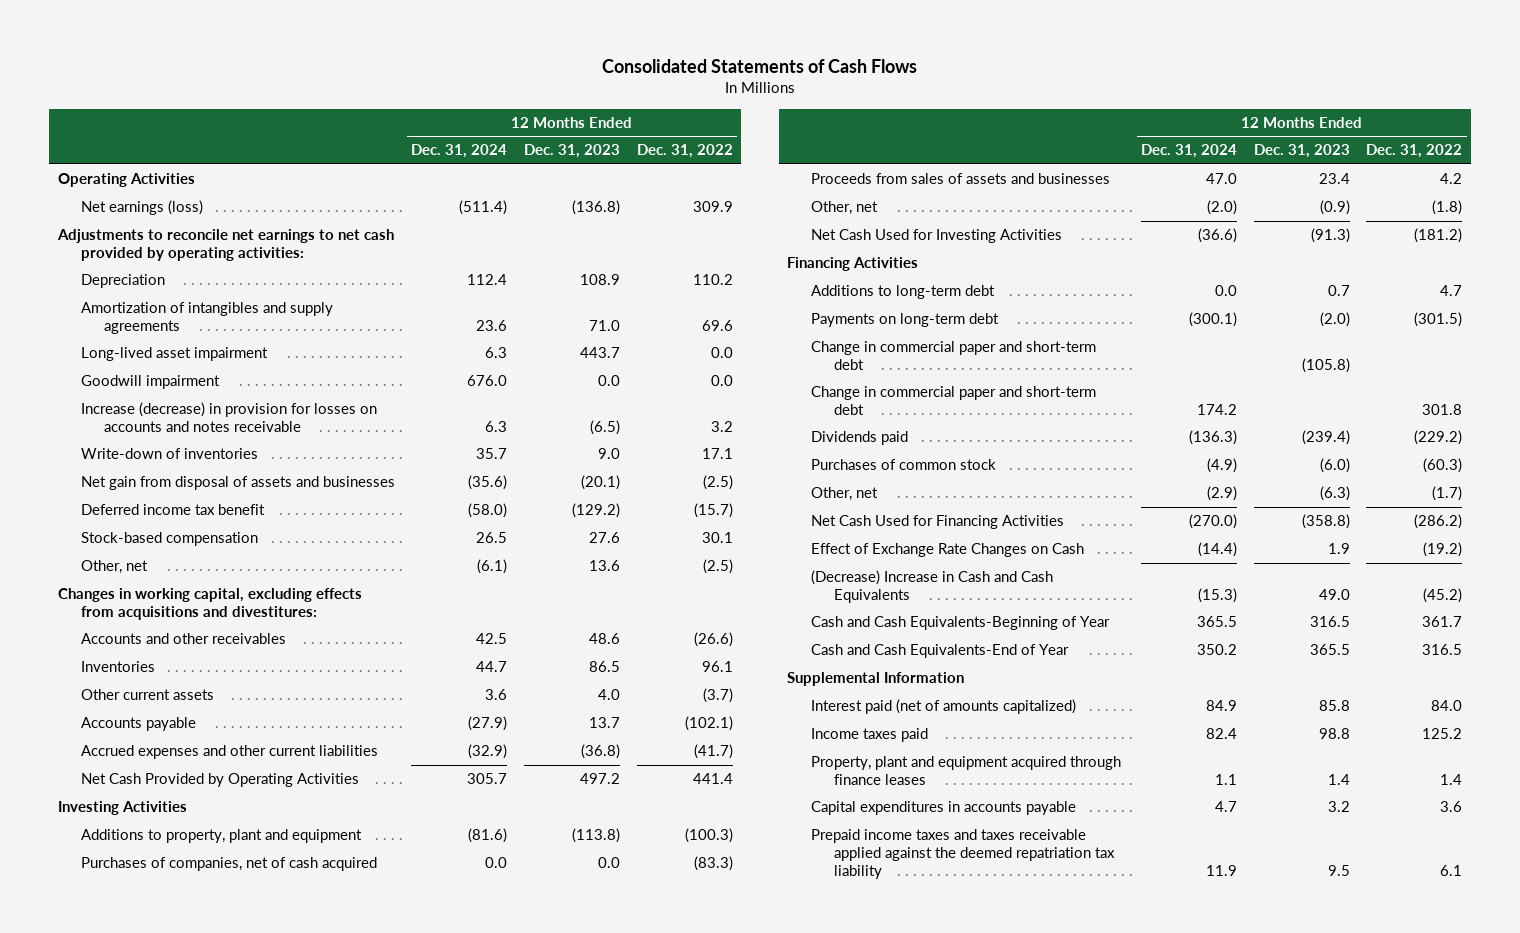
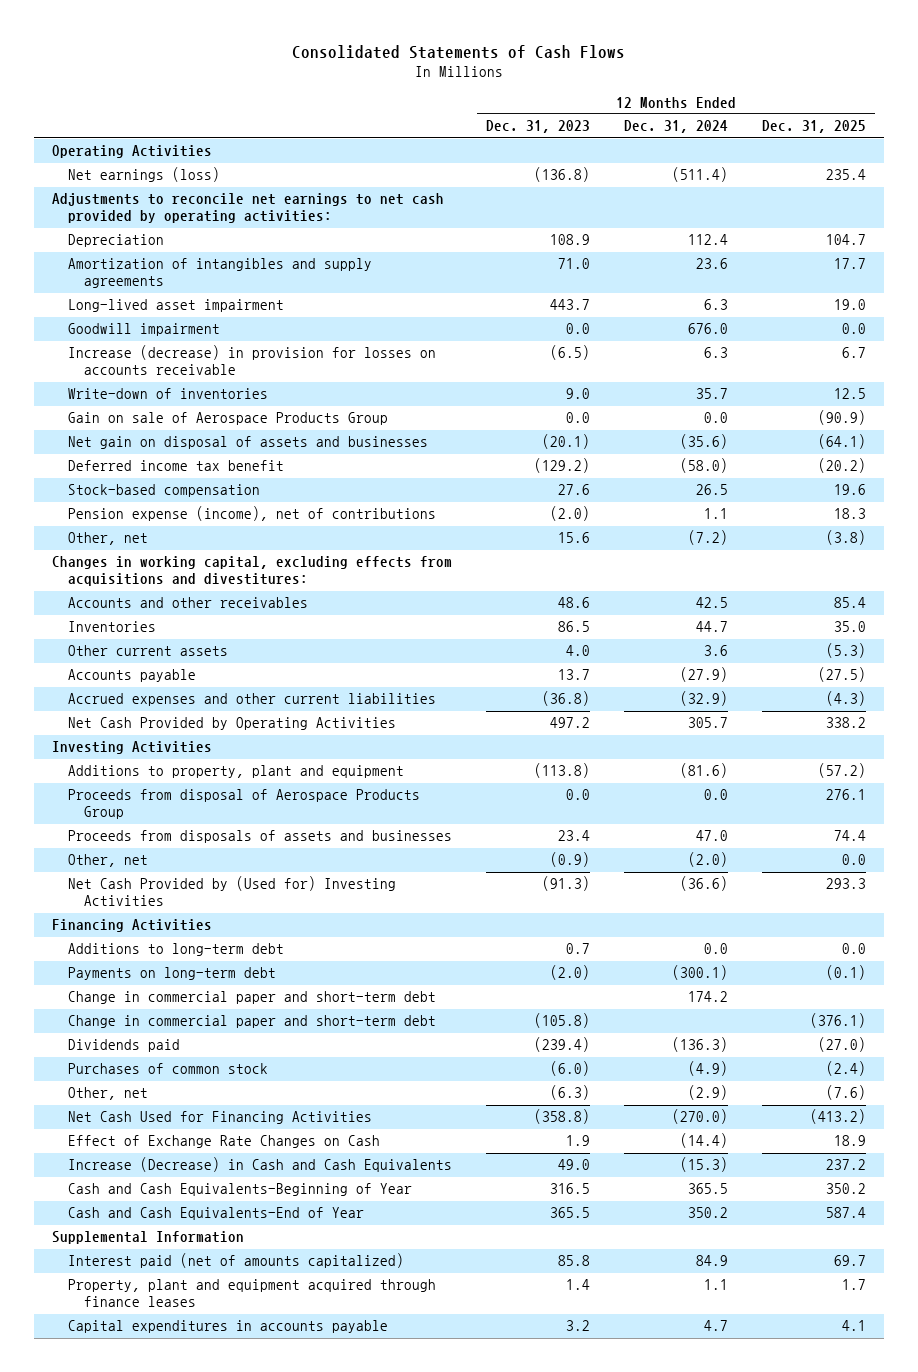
- | 12 Months Ended Dec. 31, 2024 | 12 Months Ended Dec. 31, 2023 | 12 Months Ended Dec. 31, 2022
+ | 12 Months Ended Dec. 31, 2023 | 12 Months Ended Dec. 31, 2024 | 12 Months Ended Dec. 31, 2025
- Increase (decrease) in provision for losses on accounts and notes receivable | 6.3 | (6.5) | 3.2
+ Increase (decrease) in provision for losses on accounts receivable | (6.5) | 6.3 | 6.7
- Net gain from disposal of assets and businesses | (35.6) | (20.1) | (2.5)
+ Gain on sale of Aerospace Products Group | 0.0 | 0.0 | (90.9)
+ Net gain on disposal of assets and businesses | (20.1) | (35.6) | (64.1)
- Other, net | (6.1) | 13.6 | (2.5)
+ Pension expense (income), net of contributions | (2.0) | 1.1 | 18.3
+ Other, net | 15.6 | (7.2) | (3.8)
- Purchases of companies, net of cash acquired | 0.0 | 0.0 | (83.3)
- Proceeds from sales of assets and businesses | 47.0 | 23.4 | 4.2
+ Proceeds from disposal of Aerospace Products Group | 0.0 | 0.0 | 276.1
+ Proceeds from disposals of assets and businesses | 23.4 | 47.0 | 74.4
- Net Cash Used for Investing Activities | (36.6) | (91.3) | (181.2)
+ Net Cash Provided by (Used for) Investing Activities | (91.3) | (36.6) | 293.3
moved down: Change in commercial paper and short-term debt | (105.8) | | (376.1)
- (Decrease) Increase in Cash and Cash Equivalents | (15.3) | 49.0 | (45.2)
+ Increase (Decrease) in Cash and Cash Equivalents | 49.0 | (15.3) | 237.2
- Income taxes paid | 82.4 | 98.8 | 125.2
- Prepaid income taxes and taxes receivable applied against the deemed repatriation tax liability | 11.9 | 9.5 | 6.1

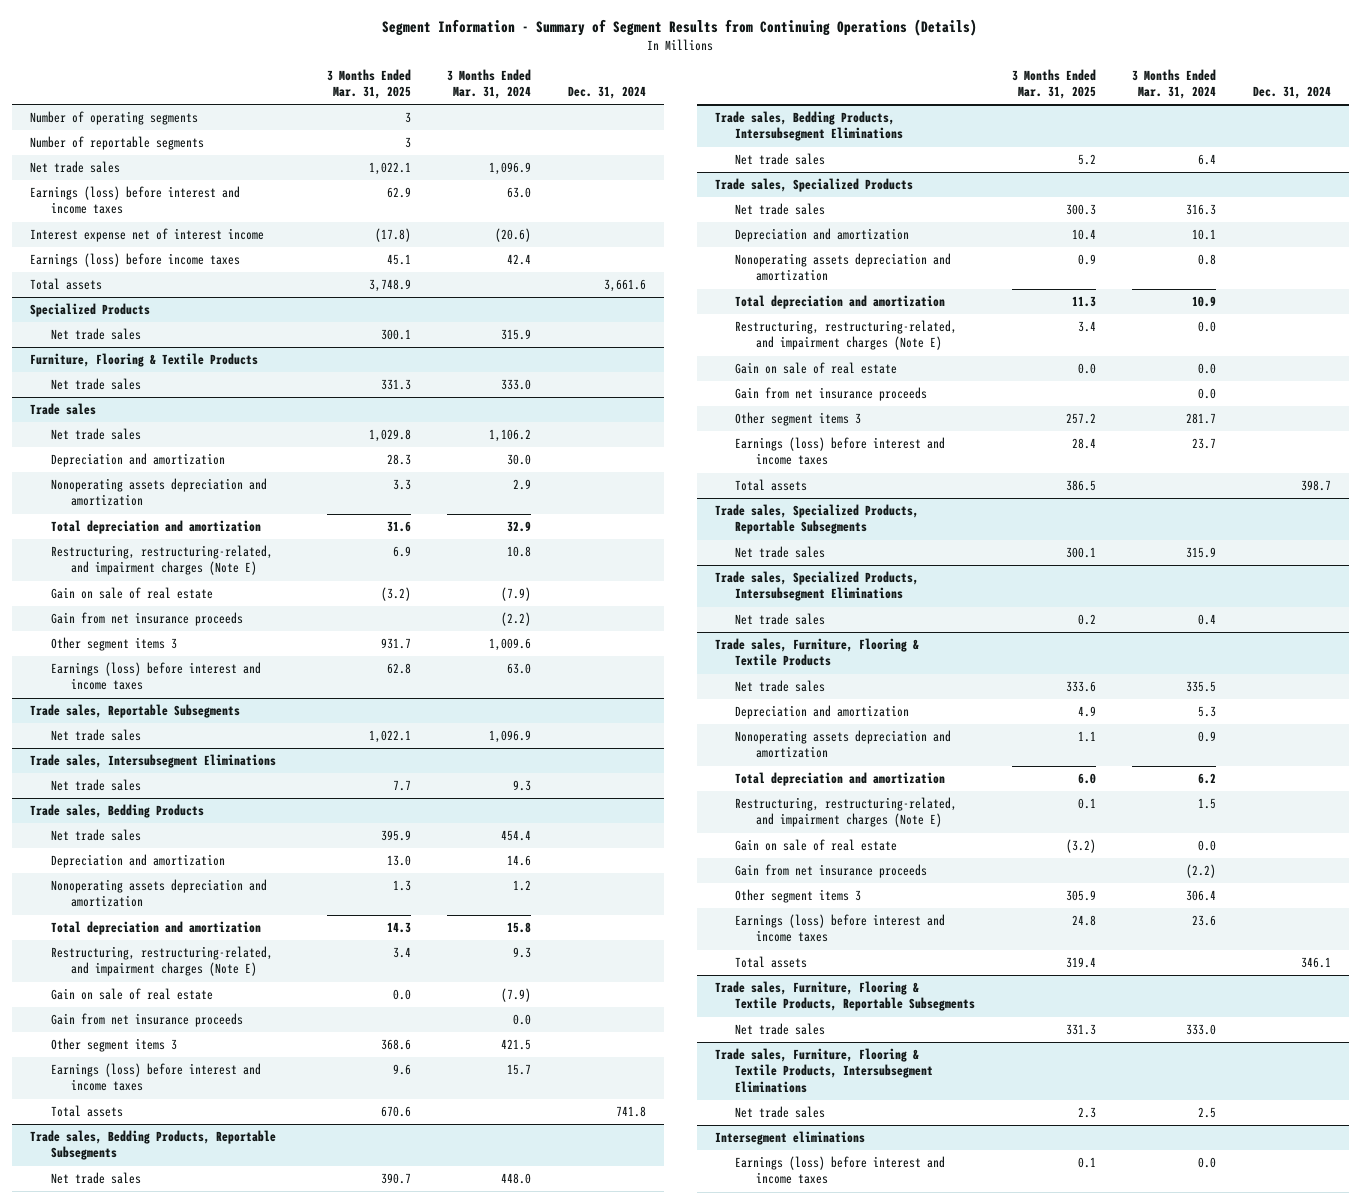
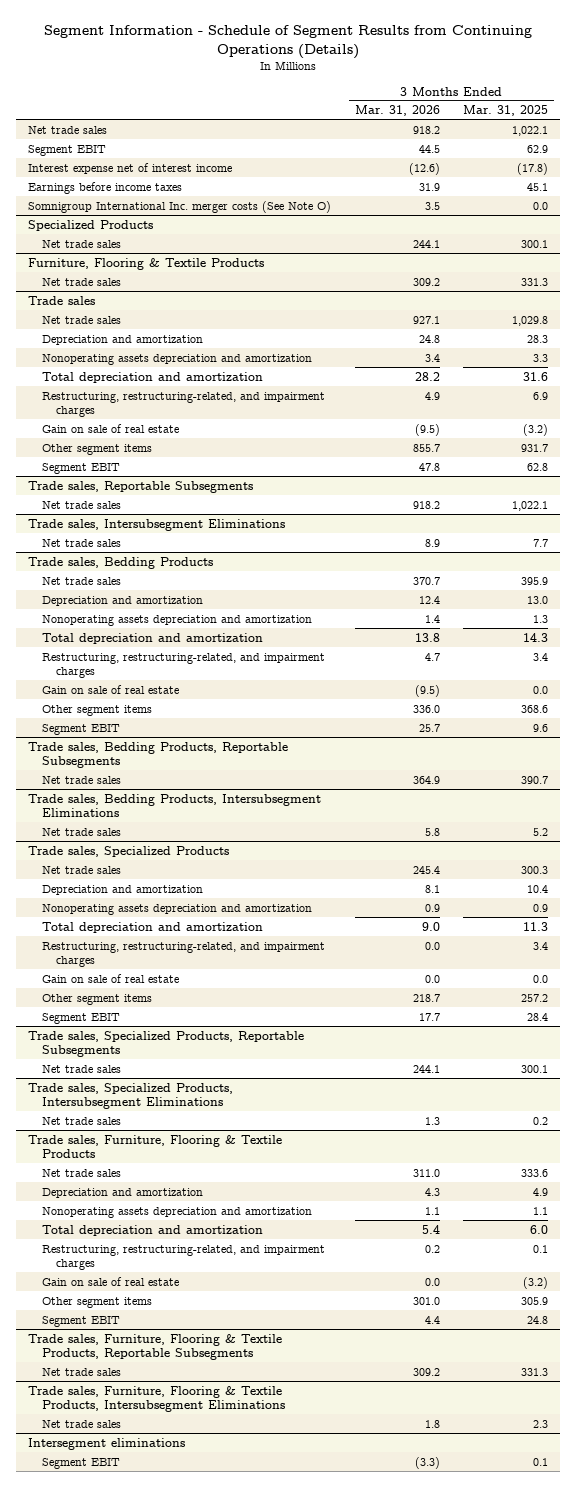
- Segment Information - Summary of Segment Results from Continuing Operations (Details)
+ Segment Information - Schedule of Segment Results from Continuing Operations (Details)
- | 3 Months Ended Mar. 31, 2025 | 3 Months Ended Mar. 31, 2024 | Dec. 31, 2024
+ | 3 Months Ended Mar. 31, 2026 | 3 Months Ended Mar. 31, 2025
- Number of operating segments | 3 | |
- Number of reportable segments | 3 | |
- Earnings (loss) before interest and income taxes | 62.9 | 63.0 |
+ Segment EBIT | 44.5 | 62.9
- Earnings (loss) before income taxes | 45.1 | 42.4 |
- Total assets | 3,748.9 | | 3,661.6
+ Earnings before income taxes | 31.9 | 45.1
+ Somnigroup International Inc. merger costs (See Note O) | 3.5 | 0.0
@ Trade sales
- Restructuring, restructuring-related, and impairment charges (Note E) | 6.9 | 10.8 |
+ Restructuring, restructuring-related, and impairment charges | 4.9 | 6.9
- Gain from net insurance proceeds | | (2.2) |
- Other segment items 3 | 931.7 | 1,009.6 |
- Earnings (loss) before interest and income taxes | 62.8 | 63.0 |
+ Other segment items | 855.7 | 931.7
+ Segment EBIT | 47.8 | 62.8
@ Trade sales, Bedding Products
- Restructuring, restructuring-related, and impairment charges (Note E) | 3.4 | 9.3 |
+ Restructuring, restructuring-related, and impairment charges | 4.7 | 3.4
- Gain from net insurance proceeds | | 0.0 |
- Other segment items 3 | 368.6 | 421.5 |
- Earnings (loss) before interest and income taxes | 9.6 | 15.7 |
- Total assets | 670.6 | | 741.8
+ Other segment items | 336.0 | 368.6
+ Segment EBIT | 25.7 | 9.6
@ Trade sales, Specialized Products
- Restructuring, restructuring-related, and impairment charges (Note E) | 3.4 | 0.0 |
+ Restructuring, restructuring-related, and impairment charges | 0.0 | 3.4
- Gain from net insurance proceeds | | 0.0 |
- Other segment items 3 | 257.2 | 281.7 |
- Earnings (loss) before interest and income taxes | 28.4 | 23.7 |
- Total assets | 386.5 | | 398.7
+ Other segment items | 218.7 | 257.2
+ Segment EBIT | 17.7 | 28.4
@ Trade sales, Furniture, Flooring & Textile Products
- Restructuring, restructuring-related, and impairment charges (Note E) | 0.1 | 1.5 |
+ Restructuring, restructuring-related, and impairment charges | 0.2 | 0.1
- Gain from net insurance proceeds | | (2.2) |
- Other segment items 3 | 305.9 | 306.4 |
- Earnings (loss) before interest and income taxes | 24.8 | 23.6 |
- Total assets | 319.4 | | 346.1
+ Other segment items | 301.0 | 305.9
+ Segment EBIT | 4.4 | 24.8
@ Intersegment eliminations
- Earnings (loss) before interest and income taxes | 0.1 | 0.0 |
+ Segment EBIT | (3.3) | 0.1

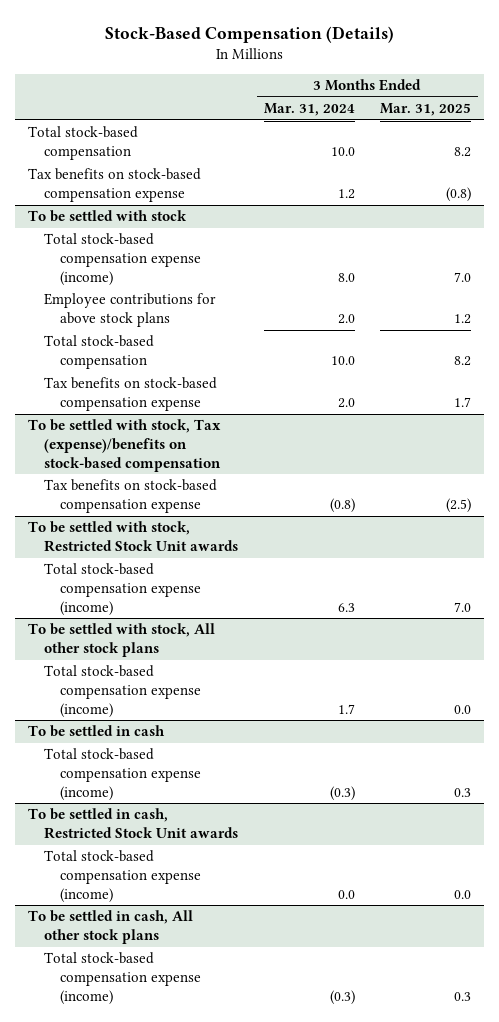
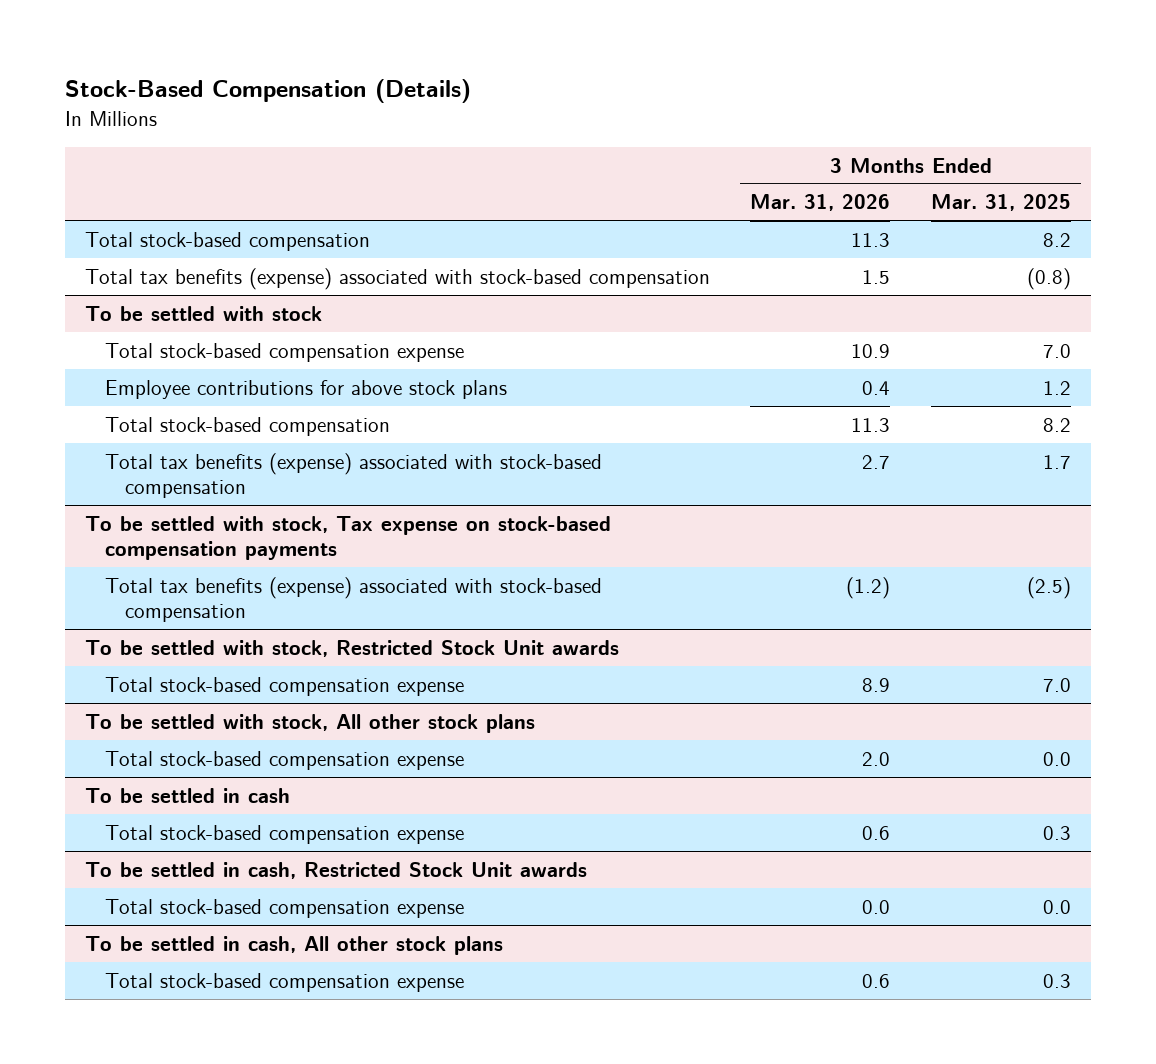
- | 3 Months Ended Mar. 31, 2024 | 3 Months Ended Mar. 31, 2025
+ | 3 Months Ended Mar. 31, 2026 | 3 Months Ended Mar. 31, 2025
- Tax benefits on stock-based compensation expense | 1.2 | (0.8)
+ Total tax benefits (expense) associated with stock-based compensation | 1.5 | (0.8)
@ To be settled with stock
- Total stock-based compensation expense (income) | 8.0 | 7.0
+ Total stock-based compensation expense | 10.9 | 7.0
- Tax benefits on stock-based compensation expense | 2.0 | 1.7
- To be settled with stock, Tax (expense)/benefits on stock-based compensation
- Tax benefits on stock-based compensation expense | (0.8) | (2.5)
@ To be settled with stock
+ Total tax benefits (expense) associated with stock-based compensation | 2.7 | 1.7
+ To be settled with stock, Tax expense on stock-based compensation payments
+ Total tax benefits (expense) associated with stock-based compensation | (1.2) | (2.5)
@ To be settled with stock, Restricted Stock Unit awards
- Total stock-based compensation expense (income) | 6.3 | 7.0
+ Total stock-based compensation expense | 8.9 | 7.0
@ To be settled with stock, All other stock plans
- Total stock-based compensation expense (income) | 1.7 | 0.0
+ Total stock-based compensation expense | 2.0 | 0.0
@ To be settled in cash
- Total stock-based compensation expense (income) | (0.3) | 0.3
+ Total stock-based compensation expense | 0.6 | 0.3
@ To be settled in cash, Restricted Stock Unit awards
- Total stock-based compensation expense (income) | 0.0 | 0.0
+ Total stock-based compensation expense | 0.0 | 0.0
@ To be settled in cash, All other stock plans
- Total stock-based compensation expense (income) | (0.3) | 0.3
+ Total stock-based compensation expense | 0.6 | 0.3

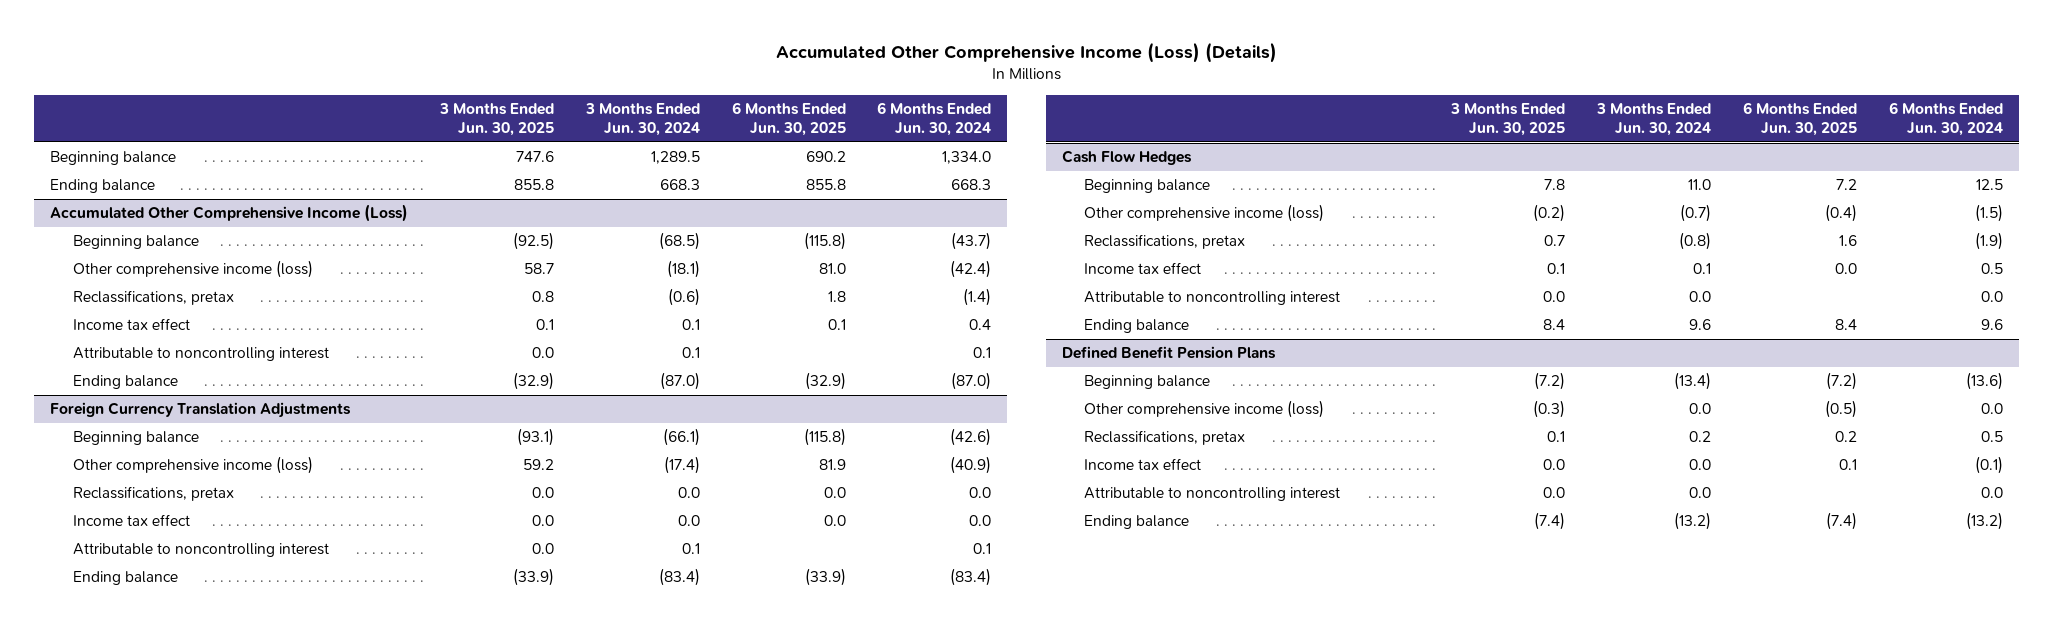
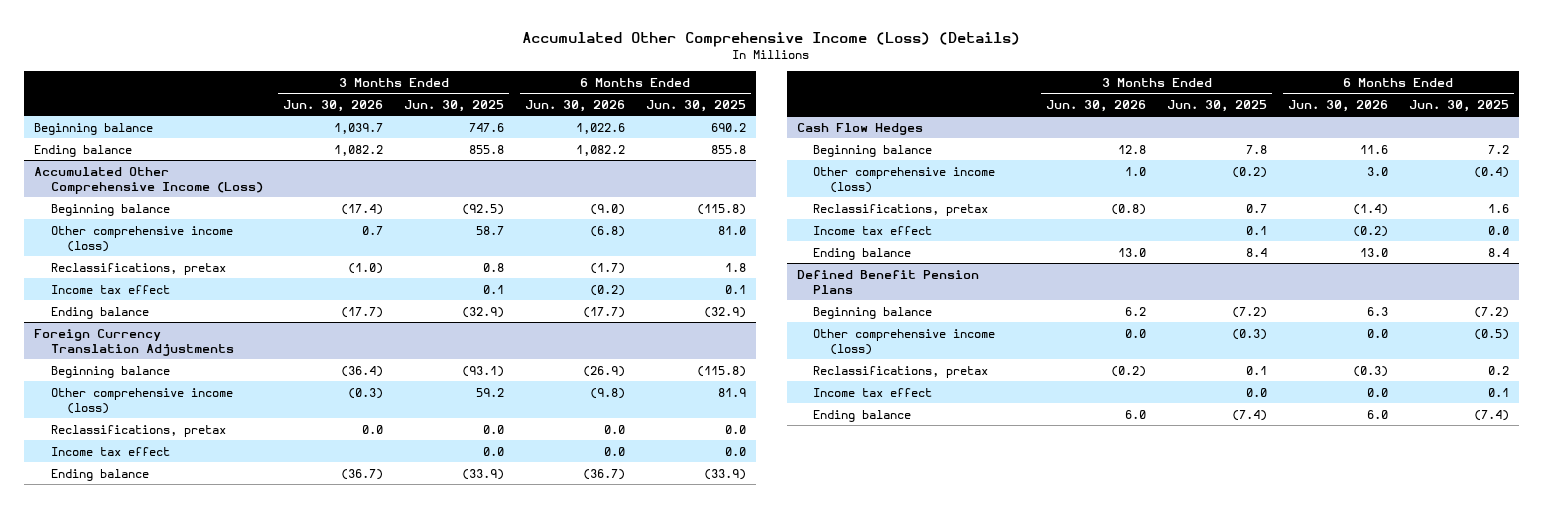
- | 3 Months Ended Jun. 30, 2025 | 3 Months Ended Jun. 30, 2024 | 6 Months Ended Jun. 30, 2025 | 6 Months Ended Jun. 30, 2024
+ | 3 Months Ended Jun. 30, 2026 | 3 Months Ended Jun. 30, 2025 | 6 Months Ended Jun. 30, 2026 | 6 Months Ended Jun. 30, 2025
@ Accumulated Other Comprehensive Income (Loss)
- Attributable to noncontrolling interest | 0.0 | 0.1 | | 0.1
@ Foreign Currency Translation Adjustments
- Attributable to noncontrolling interest | 0.0 | 0.1 | | 0.1
@ Cash Flow Hedges
- Attributable to noncontrolling interest | 0.0 | 0.0 | | 0.0
@ Defined Benefit Pension Plans
- Attributable to noncontrolling interest | 0.0 | 0.0 | | 0.0

